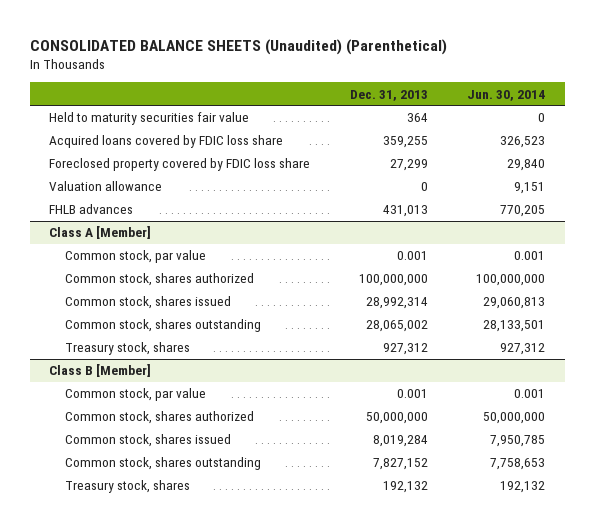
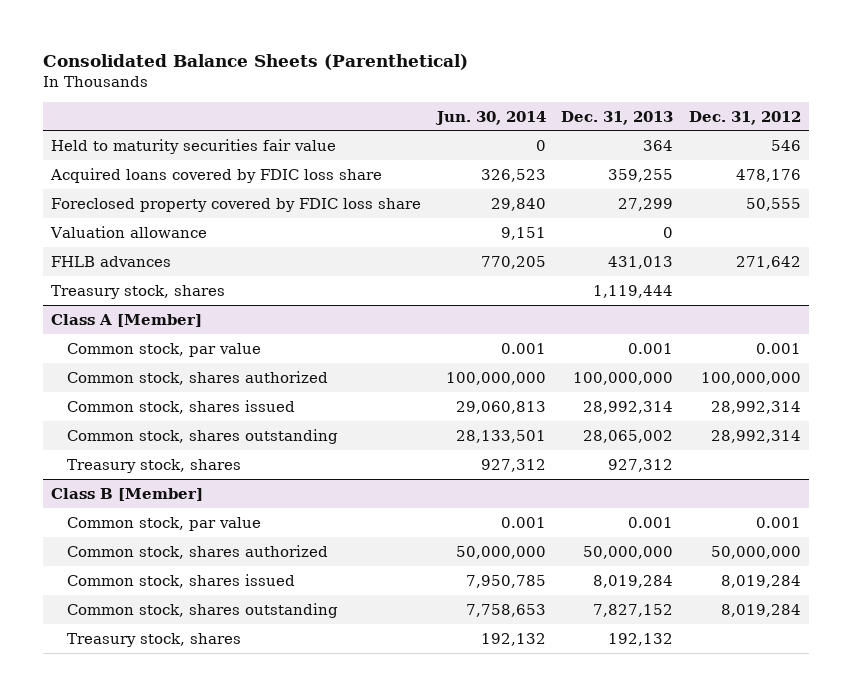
- CONSOLIDATED BALANCE SHEETS (Unaudited) (Parenthetical)
+ Consolidated Balance Sheets (Parenthetical)
- | Dec. 31, 2013 | Jun. 30, 2014
+ | Jun. 30, 2014 | Dec. 31, 2013 | Dec. 31, 2012
+ Treasury stock, shares | | 1,119,444 |

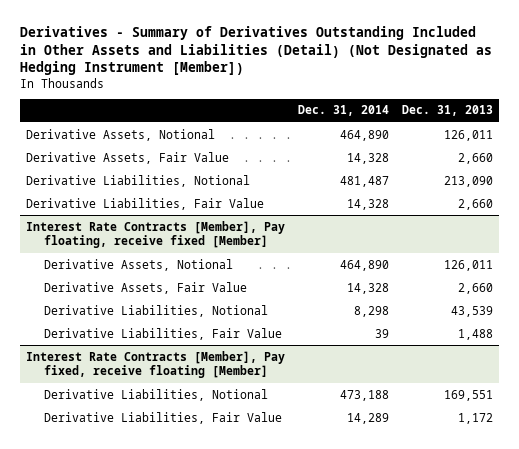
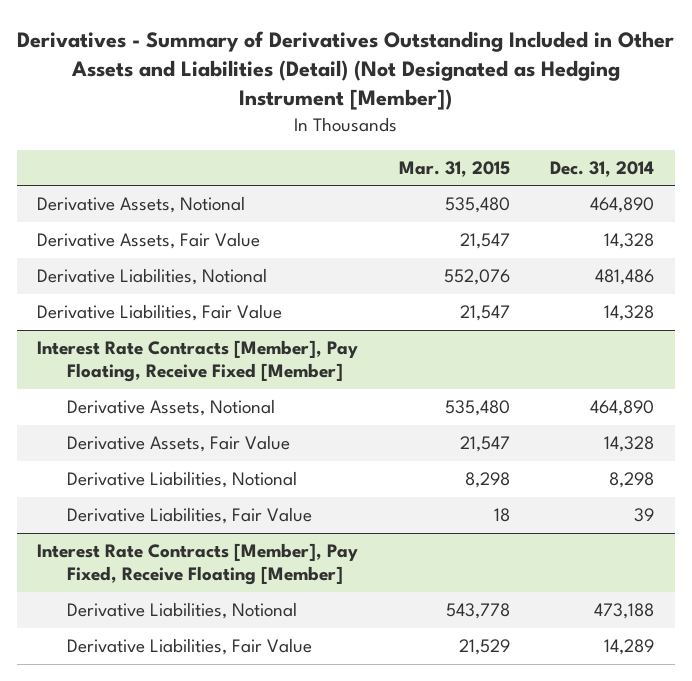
- | Dec. 31, 2014 | Dec. 31, 2013
+ | Mar. 31, 2015 | Dec. 31, 2014
- Derivative Liabilities, Notional | 481,487 | 213,090
+ Derivative Liabilities, Notional | 552,076 | 481,486
- Interest Rate Contracts [Member], Pay floating, receive fixed [Member]
+ Interest Rate Contracts [Member], Pay Floating, Receive Fixed [Member]
- Interest Rate Contracts [Member], Pay fixed, receive floating [Member]
+ Interest Rate Contracts [Member], Pay Fixed, Receive Floating [Member]

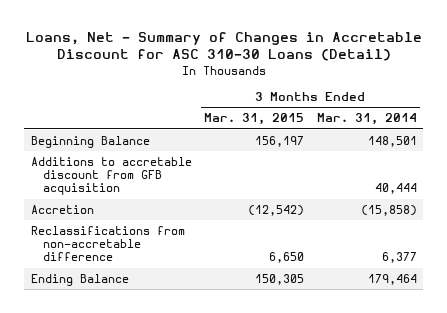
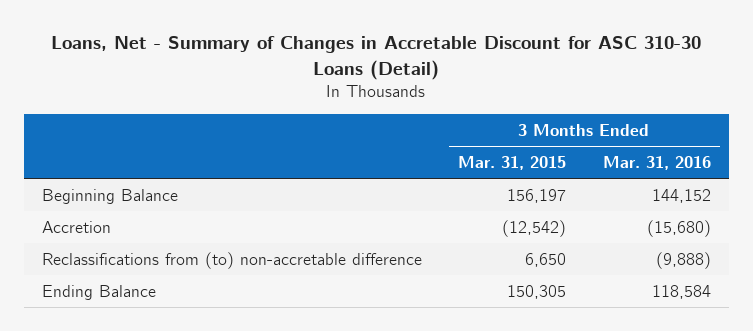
- | 3 Months Ended Mar. 31, 2015 | 3 Months Ended Mar. 31, 2014
+ | 3 Months Ended Mar. 31, 2015 | 3 Months Ended Mar. 31, 2016
- Additions to accretable discount from GFB acquisition | | 40,444
- Reclassifications from non-accretable difference | 6,650 | 6,377
+ Reclassifications from (to) non-accretable difference | 6,650 | (9,888)

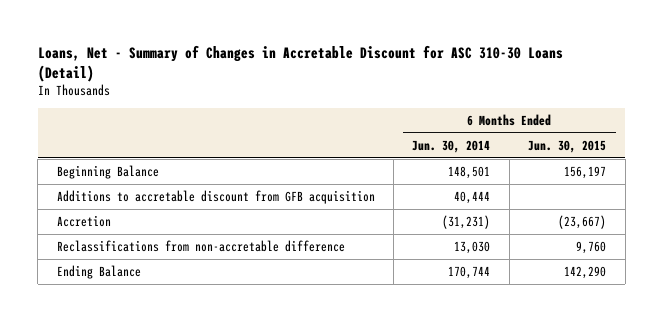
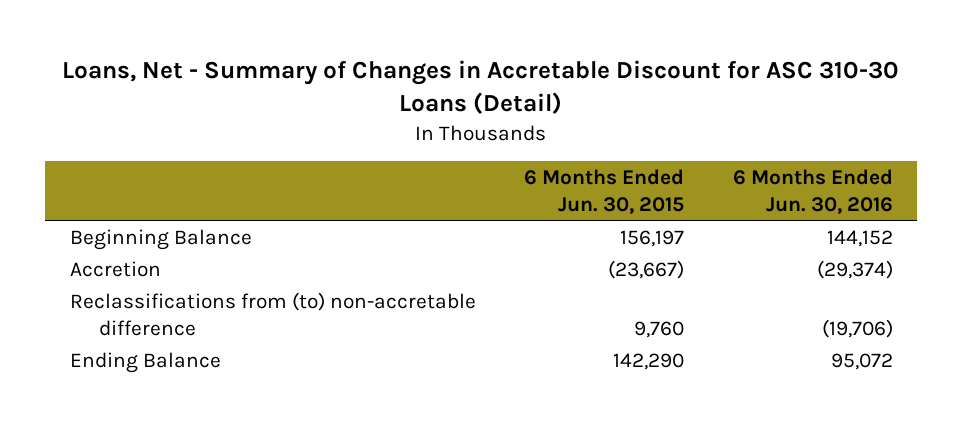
- | 6 Months Ended Jun. 30, 2014 | 6 Months Ended Jun. 30, 2015
+ | 6 Months Ended Jun. 30, 2015 | 6 Months Ended Jun. 30, 2016
- Additions to accretable discount from GFB acquisition | 40,444 |
- Reclassifications from non-accretable difference | 13,030 | 9,760
+ Reclassifications from (to) non-accretable difference | 9,760 | (19,706)

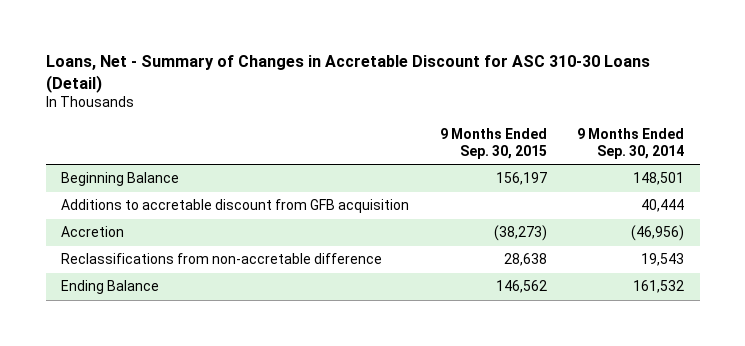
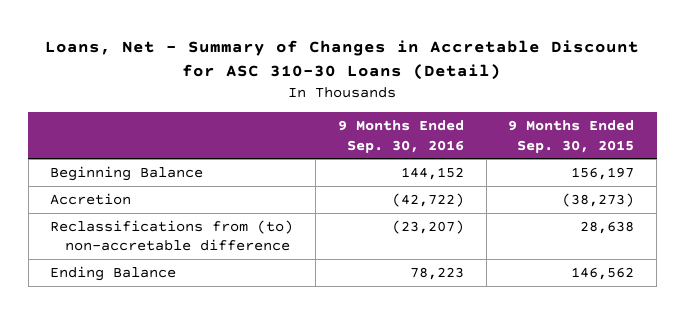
- | 9 Months Ended Sep. 30, 2015 | 9 Months Ended Sep. 30, 2014
+ | 9 Months Ended Sep. 30, 2016 | 9 Months Ended Sep. 30, 2015
- Additions to accretable discount from GFB acquisition | | 40,444
- Reclassifications from non-accretable difference | 28,638 | 19,543
+ Reclassifications from (to) non-accretable difference | (23,207) | 28,638

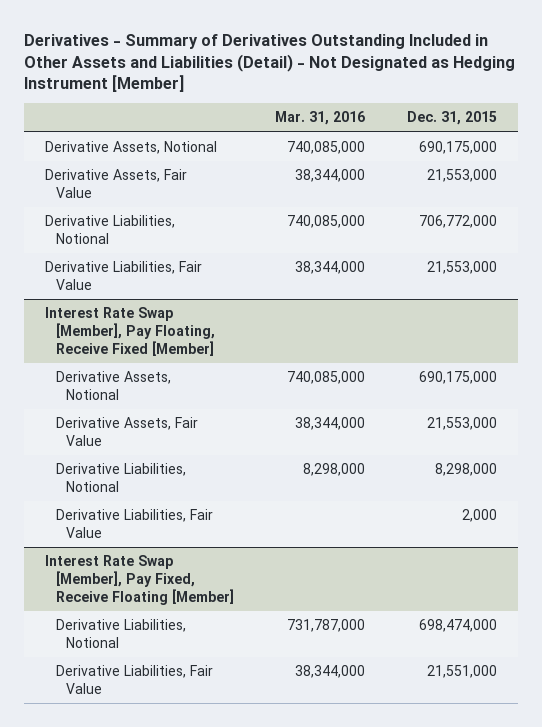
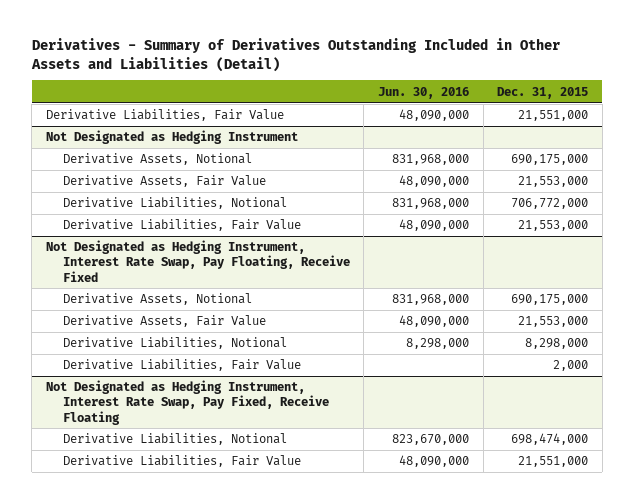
- Derivatives - Summary of Derivatives Outstanding Included in Other Assets and Liabilities (Detail) - Not Designated as Hedging Instrument [Member]
+ Derivatives - Summary of Derivatives Outstanding Included in Other Assets and Liabilities (Detail)
- | Mar. 31, 2016 | Dec. 31, 2015
+ | Jun. 30, 2016 | Dec. 31, 2015
+ Derivative Liabilities, Fair Value | 48,090,000 | 21,551,000
+ Not Designated as Hedging Instrument
- Interest Rate Swap [Member], Pay Floating, Receive Fixed [Member]
+ Not Designated as Hedging Instrument, Interest Rate Swap, Pay Floating, Receive Fixed
- Interest Rate Swap [Member], Pay Fixed, Receive Floating [Member]
+ Not Designated as Hedging Instrument, Interest Rate Swap, Pay Fixed, Receive Floating

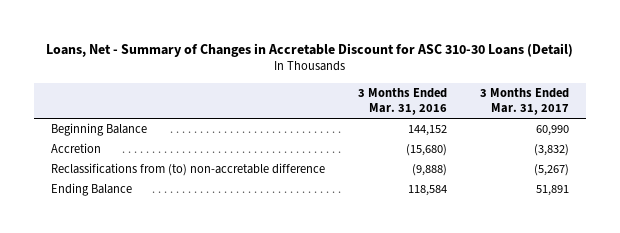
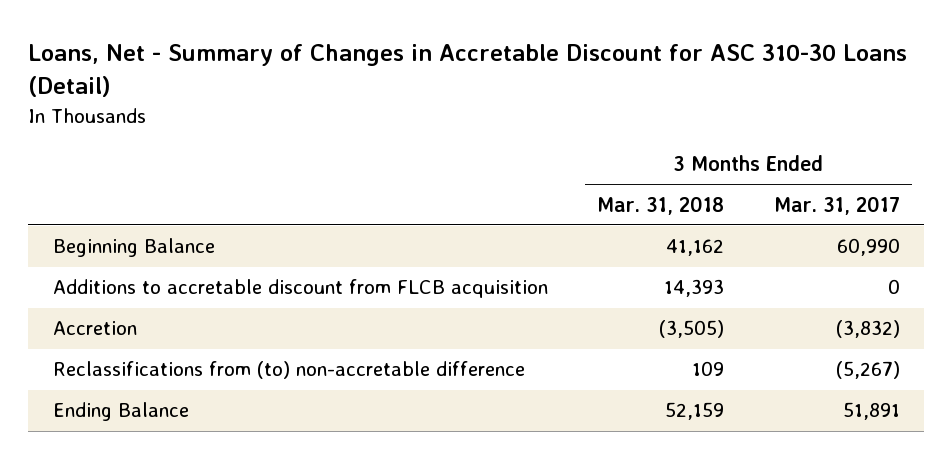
- | 3 Months Ended Mar. 31, 2016 | 3 Months Ended Mar. 31, 2017
+ | 3 Months Ended Mar. 31, 2018 | 3 Months Ended Mar. 31, 2017
+ Additions to accretable discount from FLCB acquisition | 14,393 | 0

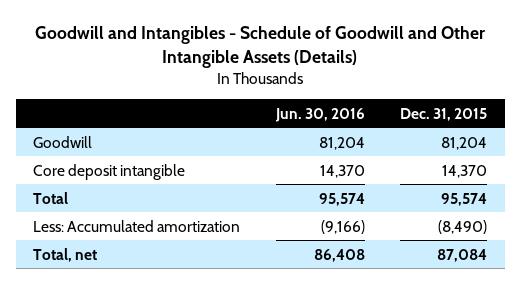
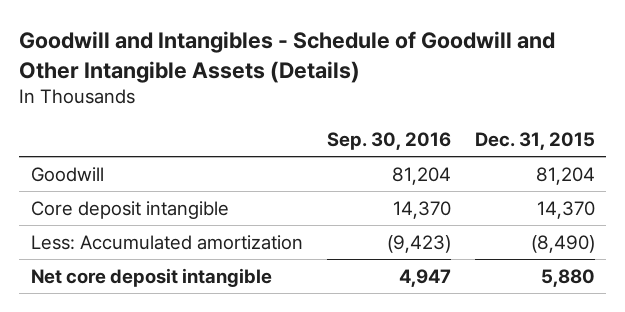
- | Jun. 30, 2016 | Dec. 31, 2015
+ | Sep. 30, 2016 | Dec. 31, 2015
- Total | 95,574 | 95,574
- Total, net | 86,408 | 87,084
+ Net core deposit intangible | 4,947 | 5,880

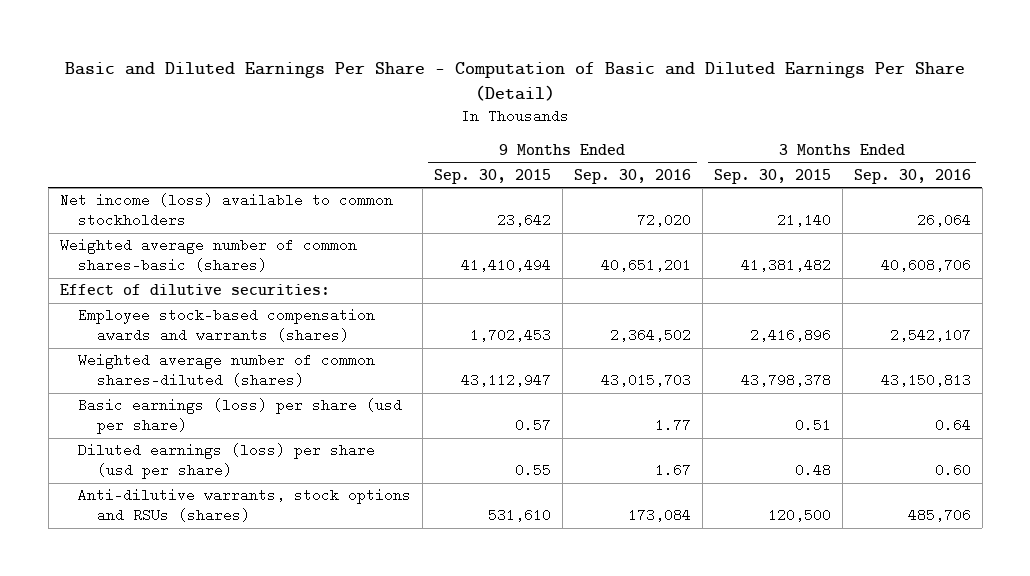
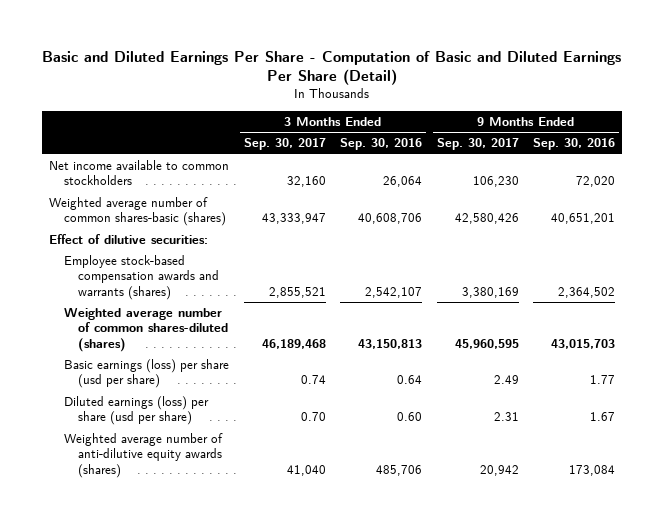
- | 9 Months Ended Sep. 30, 2015 | 9 Months Ended Sep. 30, 2016 | 3 Months Ended Sep. 30, 2015 | 3 Months Ended Sep. 30, 2016
+ | 3 Months Ended Sep. 30, 2017 | 3 Months Ended Sep. 30, 2016 | 9 Months Ended Sep. 30, 2017 | 9 Months Ended Sep. 30, 2016
- Net income (loss) available to common stockholders | 23,642 | 72,020 | 21,140 | 26,064
+ Net income available to common stockholders | 32,160 | 26,064 | 106,230 | 72,020
- Anti-dilutive warrants, stock options and RSUs (shares) | 531,610 | 173,084 | 120,500 | 485,706
+ Weighted average number of anti-dilutive equity awards (shares) | 41,040 | 485,706 | 20,942 | 173,084

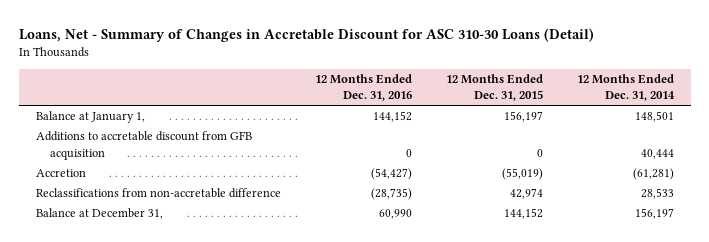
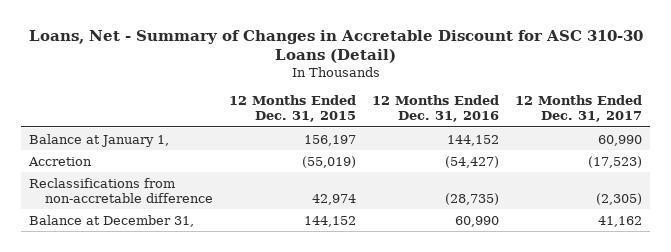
- | 12 Months Ended Dec. 31, 2016 | 12 Months Ended Dec. 31, 2015 | 12 Months Ended Dec. 31, 2014
+ | 12 Months Ended Dec. 31, 2015 | 12 Months Ended Dec. 31, 2016 | 12 Months Ended Dec. 31, 2017
- Additions to accretable discount from GFB acquisition | 0 | 0 | 40,444

